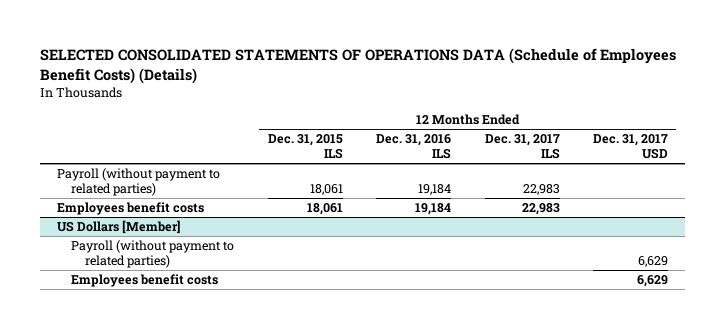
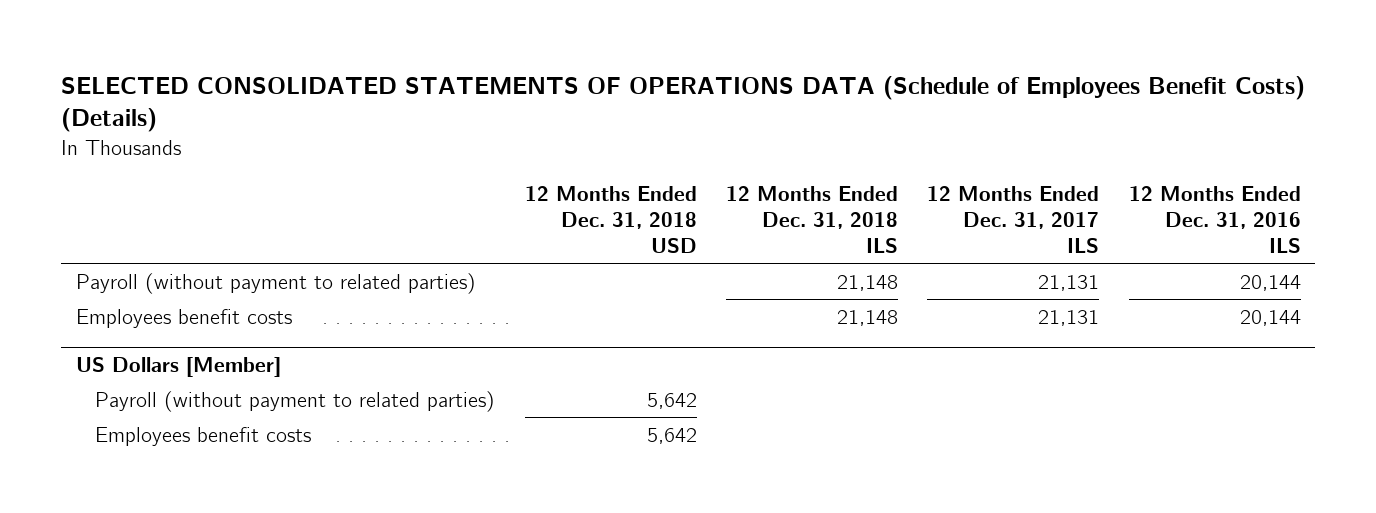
- | 12 Months Ended Dec. 31, 2015 ILS | 12 Months Ended Dec. 31, 2016 ILS | 12 Months Ended Dec. 31, 2017 ILS | 12 Months Ended Dec. 31, 2017 USD
+ | 12 Months Ended Dec. 31, 2018 USD | 12 Months Ended Dec. 31, 2018 ILS | 12 Months Ended Dec. 31, 2017 ILS | 12 Months Ended Dec. 31, 2016 ILS
- Payroll (without payment to related parties) | 18,061 | 19,184 | 22,983 |
- Employees benefit costs | 18,061 | 19,184 | 22,983 |
+ Payroll (without payment to related parties) | | 21,148 | 21,131 | 20,144
+ Employees benefit costs | | 21,148 | 21,131 | 20,144

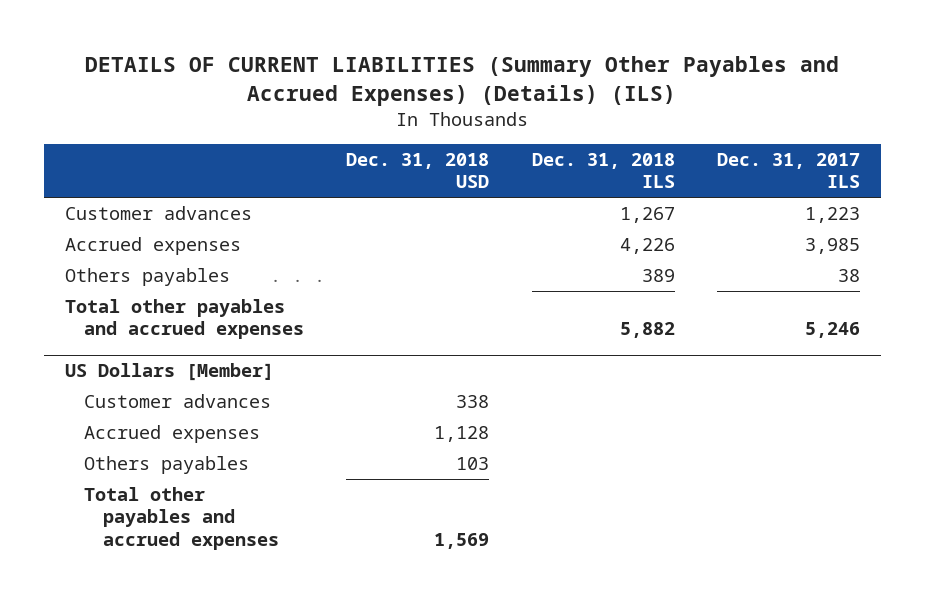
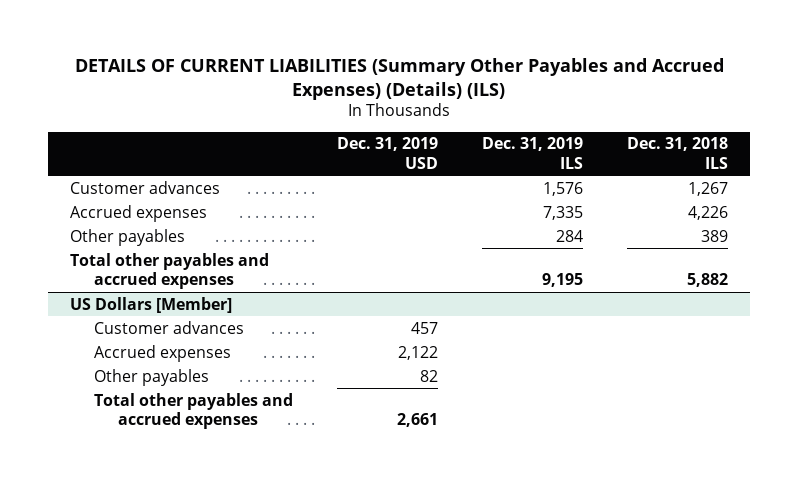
- | Dec. 31, 2018 USD | Dec. 31, 2018 ILS | Dec. 31, 2017 ILS
+ | Dec. 31, 2019 USD | Dec. 31, 2019 ILS | Dec. 31, 2018 ILS
- Others payables | | 389 | 38
+ Other payables | | 284 | 389
@ US Dollars [Member]
- Others payables | 103 | |
+ Other payables | 82 | |

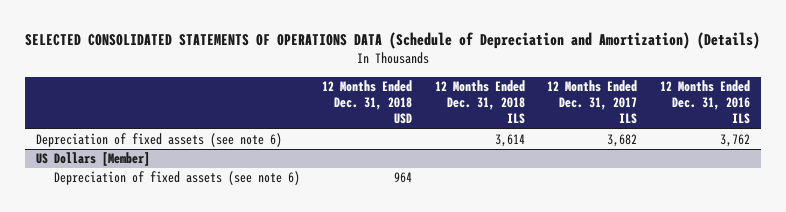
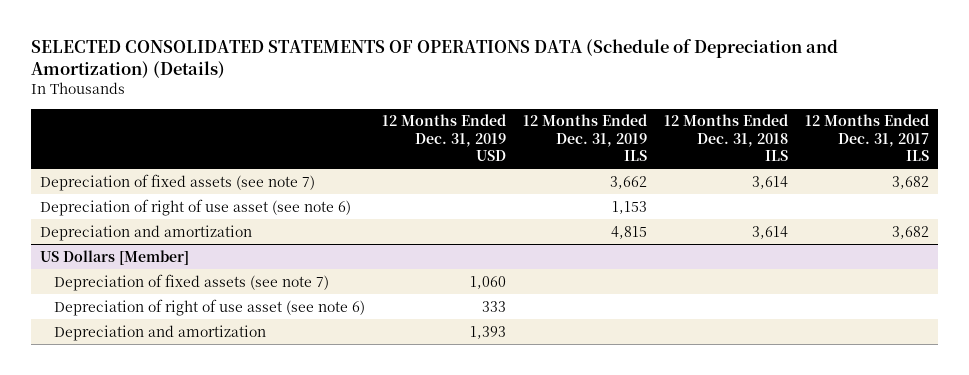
- | 12 Months Ended Dec. 31, 2018 USD | 12 Months Ended Dec. 31, 2018 ILS | 12 Months Ended Dec. 31, 2017 ILS | 12 Months Ended Dec. 31, 2016 ILS
+ | 12 Months Ended Dec. 31, 2019 USD | 12 Months Ended Dec. 31, 2019 ILS | 12 Months Ended Dec. 31, 2018 ILS | 12 Months Ended Dec. 31, 2017 ILS
- Depreciation of fixed assets (see note 6) | | 3,614 | 3,682 | 3,762
+ Depreciation of fixed assets (see note 7) | | 3,662 | 3,614 | 3,682
+ Depreciation of right of use asset (see note 6) | | 1,153 | |
+ Depreciation and amortization | | 4,815 | 3,614 | 3,682
@ US Dollars [Member]
- Depreciation of fixed assets (see note 6) | 964 | | |
+ Depreciation of fixed assets (see note 7) | 1,060 | | |
+ Depreciation of right of use asset (see note 6) | 333 | | |
+ Depreciation and amortization | 1,393 | | |

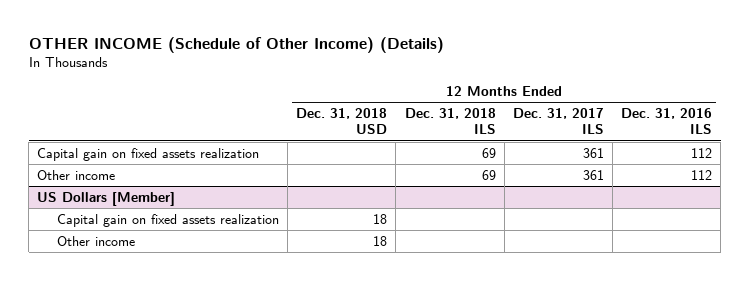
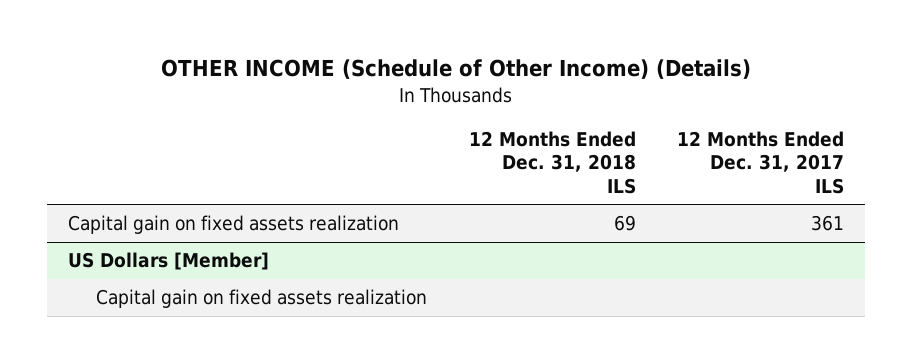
- | 12 Months Ended Dec. 31, 2018 USD | 12 Months Ended Dec. 31, 2018 ILS | 12 Months Ended Dec. 31, 2017 ILS | 12 Months Ended Dec. 31, 2016 ILS
+ | 12 Months Ended Dec. 31, 2018 ILS | 12 Months Ended Dec. 31, 2017 ILS
- Other income | | 69 | 361 | 112
@ US Dollars [Member]
- Other income | 18 | | |

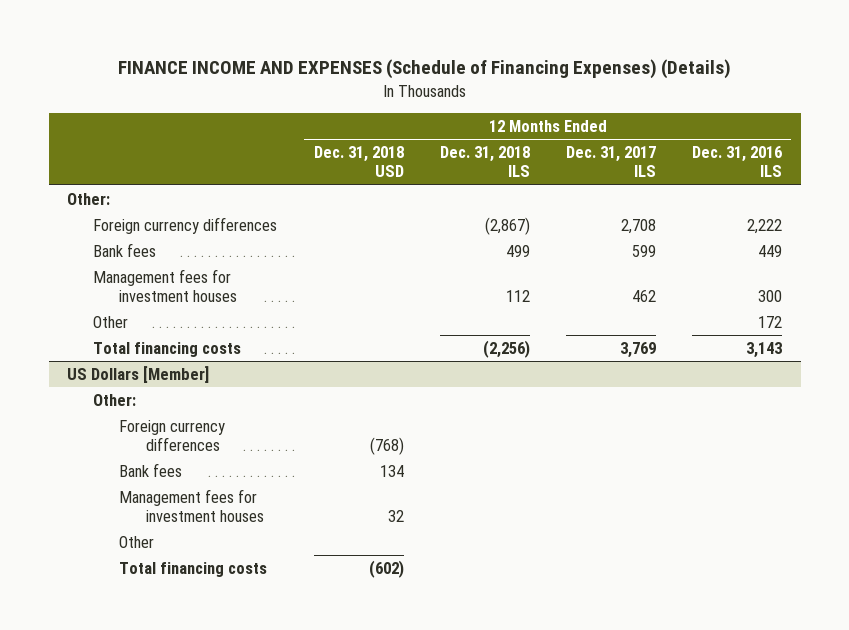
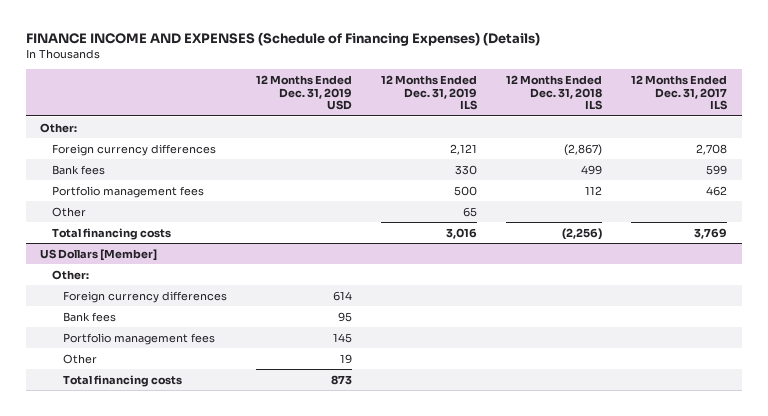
- | 12 Months Ended Dec. 31, 2018 USD | 12 Months Ended Dec. 31, 2018 ILS | 12 Months Ended Dec. 31, 2017 ILS | 12 Months Ended Dec. 31, 2016 ILS
+ | 12 Months Ended Dec. 31, 2019 USD | 12 Months Ended Dec. 31, 2019 ILS | 12 Months Ended Dec. 31, 2018 ILS | 12 Months Ended Dec. 31, 2017 ILS
- Management fees for investment houses | | 112 | 462 | 300
+ Portfolio management fees | | 500 | 112 | 462
@ US Dollars [Member]
- Management fees for investment houses | 32 | | |
+ Portfolio management fees | 145 | | |

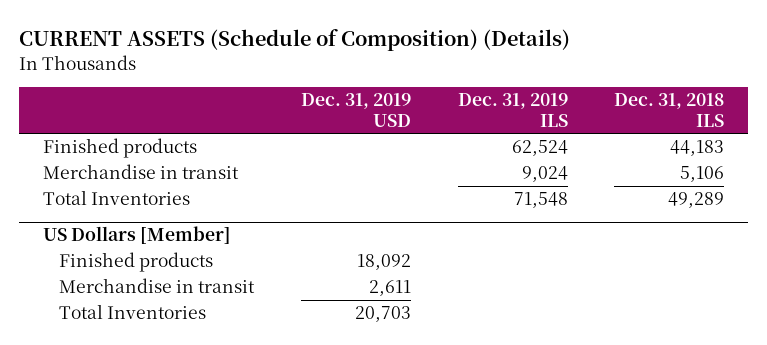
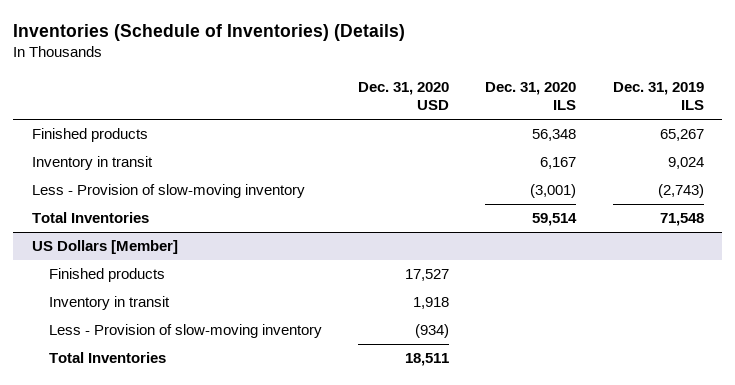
- CURRENT ASSETS (Schedule of Composition) (Details)
+ Inventories (Schedule of Inventories) (Details)
- | Dec. 31, 2019 USD | Dec. 31, 2019 ILS | Dec. 31, 2018 ILS
+ | Dec. 31, 2020 USD | Dec. 31, 2020 ILS | Dec. 31, 2019 ILS
- Finished products | | 62,524 | 44,183
- Merchandise in transit | | 9,024 | 5,106
+ Finished products | | 56,348 | 65,267
+ Inventory in transit | | 6,167 | 9,024
+ Less - Provision of slow-moving inventory | | (3,001) | (2,743)
@ US Dollars [Member]
- Merchandise in transit | 2,611 | |
+ Inventory in transit | 1,918 | |
+ Less - Provision of slow-moving inventory | (934) | |

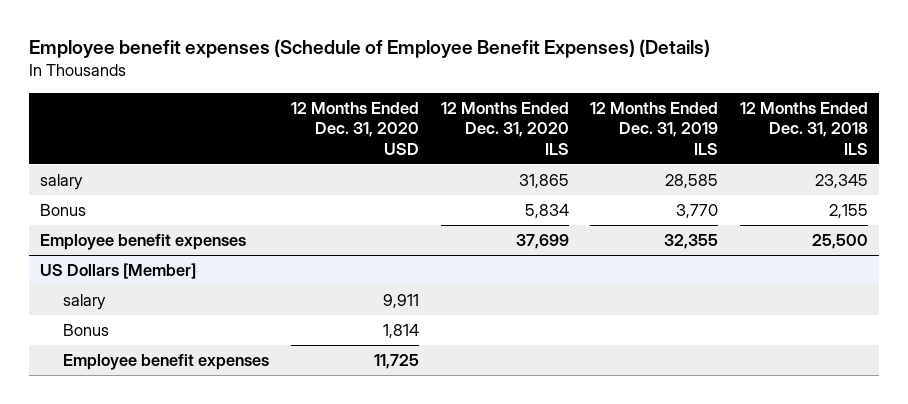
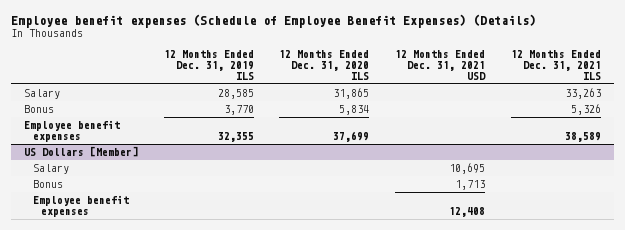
- | 12 Months Ended Dec. 31, 2020 USD | 12 Months Ended Dec. 31, 2020 ILS | 12 Months Ended Dec. 31, 2019 ILS | 12 Months Ended Dec. 31, 2018 ILS
+ | 12 Months Ended Dec. 31, 2019 ILS | 12 Months Ended Dec. 31, 2020 ILS | 12 Months Ended Dec. 31, 2021 USD | 12 Months Ended Dec. 31, 2021 ILS
- salary | | 31,865 | 28,585 | 23,345
+ Salary | 28,585 | 31,865 | | 33,263
@ US Dollars [Member]
- salary | 9,911 | | |
+ Salary | | | 10,695 |

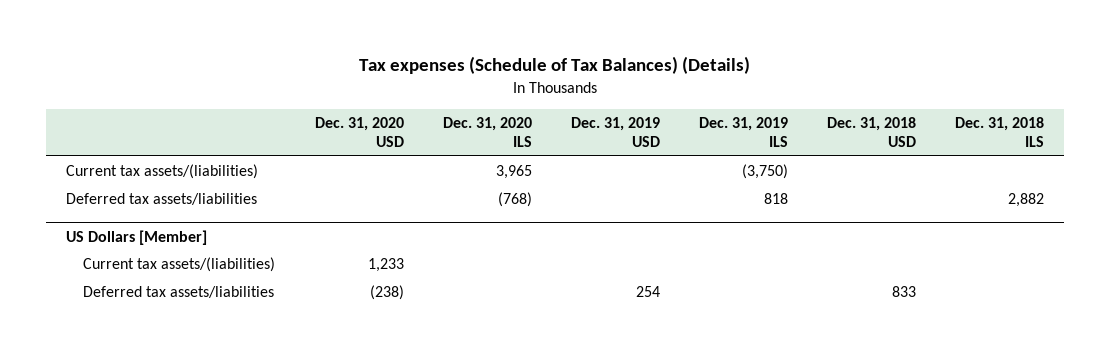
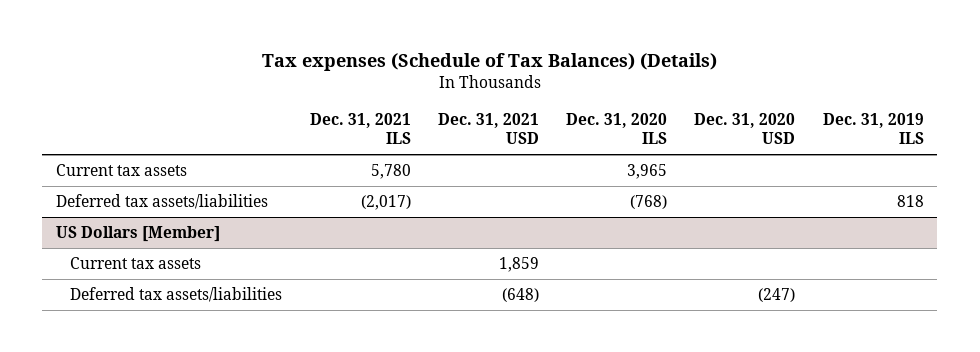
- | Dec. 31, 2020 USD | Dec. 31, 2020 ILS | Dec. 31, 2019 USD | Dec. 31, 2019 ILS | Dec. 31, 2018 USD | Dec. 31, 2018 ILS
+ | Dec. 31, 2021 ILS | Dec. 31, 2021 USD | Dec. 31, 2020 ILS | Dec. 31, 2020 USD | Dec. 31, 2019 ILS
- Current tax assets/(liabilities) | | 3,965 | | (3,750) | |
+ Current tax assets | 5,780 | | 3,965 | |
@ US Dollars [Member]
- Current tax assets/(liabilities) | 1,233 | | | | |
- Deferred tax assets/liabilities | (238) | | 254 | | 833 |
+ Current tax assets | | 1,859 | | |
+ Deferred tax assets/liabilities | | (648) | | (247) |

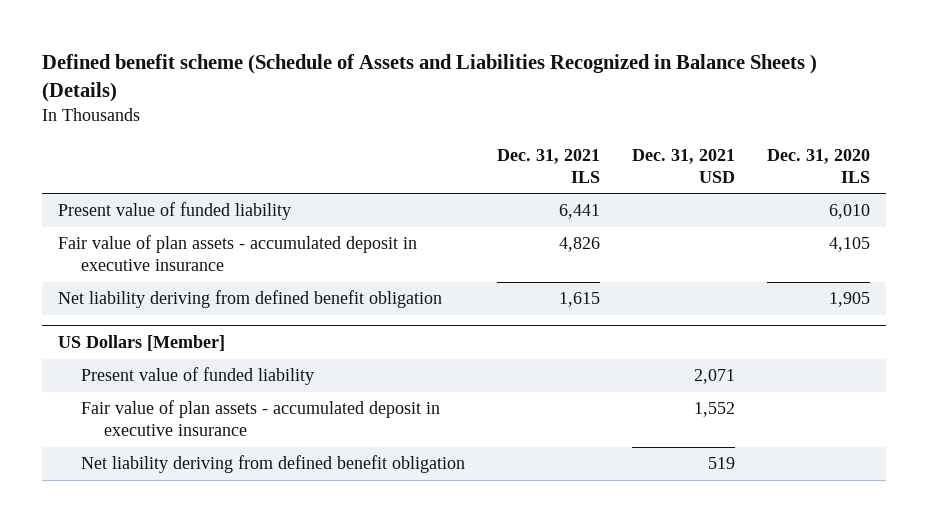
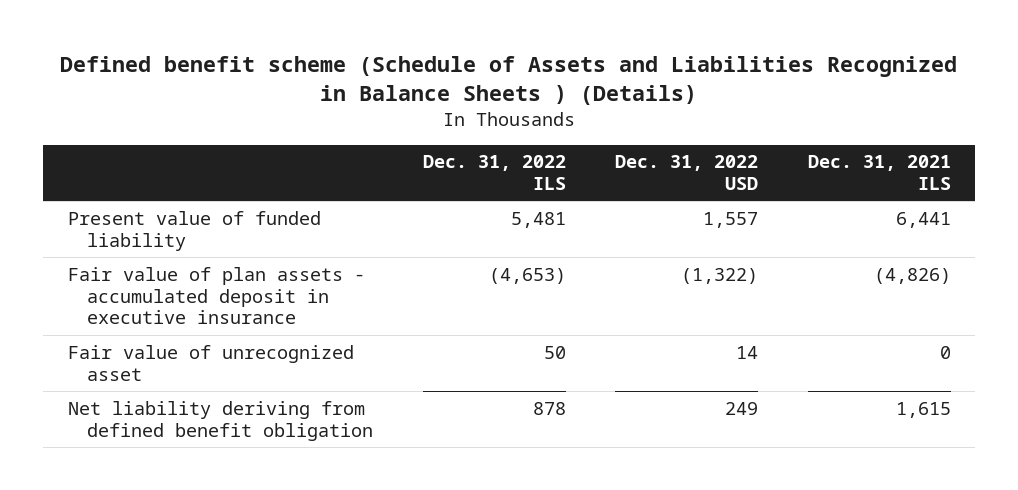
- | Dec. 31, 2021 ILS | Dec. 31, 2021 USD | Dec. 31, 2020 ILS
+ | Dec. 31, 2022 ILS | Dec. 31, 2022 USD | Dec. 31, 2021 ILS
- Fair value of plan assets - accumulated deposit in executive insurance | 4,826 | | 4,105
+ Fair value of plan assets - accumulated deposit in executive insurance | (4,653) | (1,322) | (4,826)
+ Fair value of unrecognized asset | 50 | 14 | 0
- US Dollars [Member]
- Present value of funded liability | | 2,071 |
- Fair value of plan assets - accumulated deposit in executive insurance | | 1,552 |
- Net liability deriving from defined benefit obligation | | 519 |

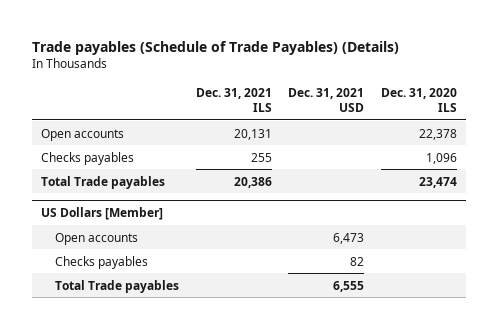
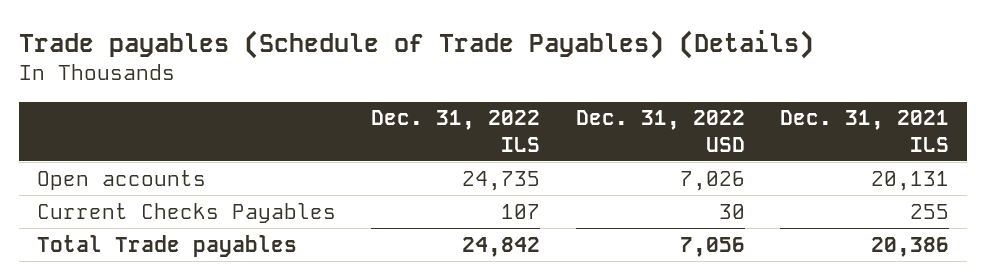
- | Dec. 31, 2021 ILS | Dec. 31, 2021 USD | Dec. 31, 2020 ILS
+ | Dec. 31, 2022 ILS | Dec. 31, 2022 USD | Dec. 31, 2021 ILS
- Checks payables | 255 | | 1,096
+ Current Checks Payables | 107 | 30 | 255
- US Dollars [Member]
- Open accounts | | 6,473 |
- Checks payables | | 82 |
- Total Trade payables | | 6,555 |

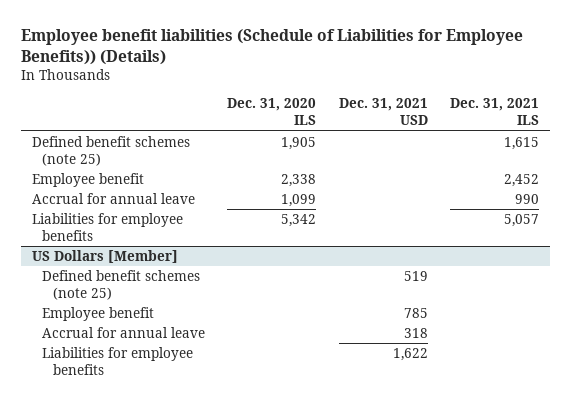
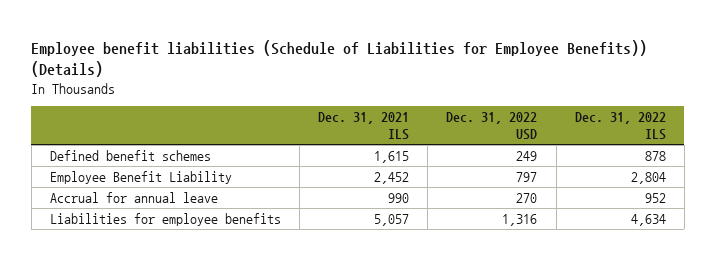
- | Dec. 31, 2020 ILS | Dec. 31, 2021 USD | Dec. 31, 2021 ILS
+ | Dec. 31, 2021 ILS | Dec. 31, 2022 USD | Dec. 31, 2022 ILS
- Defined benefit schemes (note 25) | 1,905 | | 1,615
- Employee benefit | 2,338 | | 2,452
+ Defined benefit schemes | 1,615 | 249 | 878
+ Employee Benefit Liability | 2,452 | 797 | 2,804
- US Dollars [Member]
- Defined benefit schemes (note 25) | | 519 |
- Employee benefit | | 785 |
- Accrual for annual leave | | 318 |
- Liabilities for employee benefits | | 1,622 |

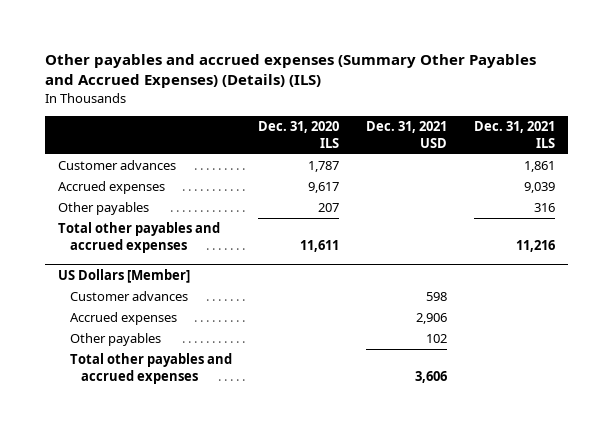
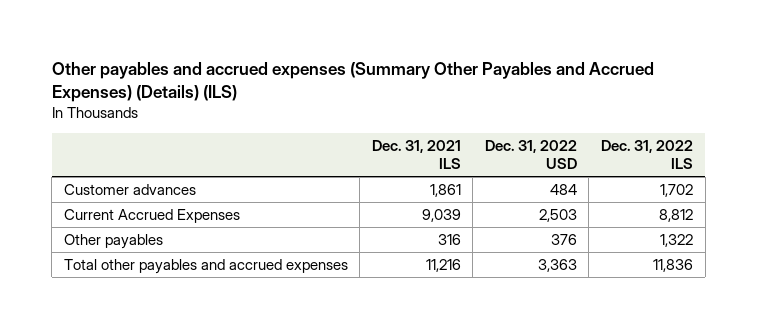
- | Dec. 31, 2020 ILS | Dec. 31, 2021 USD | Dec. 31, 2021 ILS
+ | Dec. 31, 2021 ILS | Dec. 31, 2022 USD | Dec. 31, 2022 ILS
- Accrued expenses | 9,617 | | 9,039
+ Current Accrued Expenses | 9,039 | 2,503 | 8,812
- US Dollars [Member]
- Customer advances | | 598 |
- Accrued expenses | | 2,906 |
- Other payables | | 102 |
- Total other payables and accrued expenses | | 3,606 |

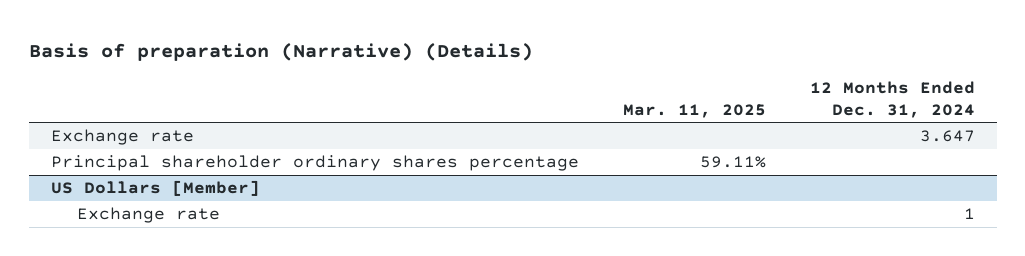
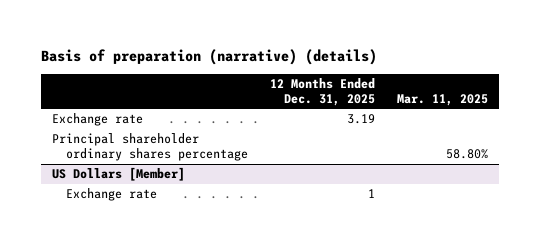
- Basis of preparation (Narrative) (Details)
+ Basis of preparation (narrative) (details)
- | Mar. 11, 2025 | 12 Months Ended Dec. 31, 2024
+ | 12 Months Ended Dec. 31, 2025 | Mar. 11, 2025
- Principal shareholder ordinary shares percentage | 59.11% |
+ Principal shareholder ordinary shares percentage | | 58.80%

